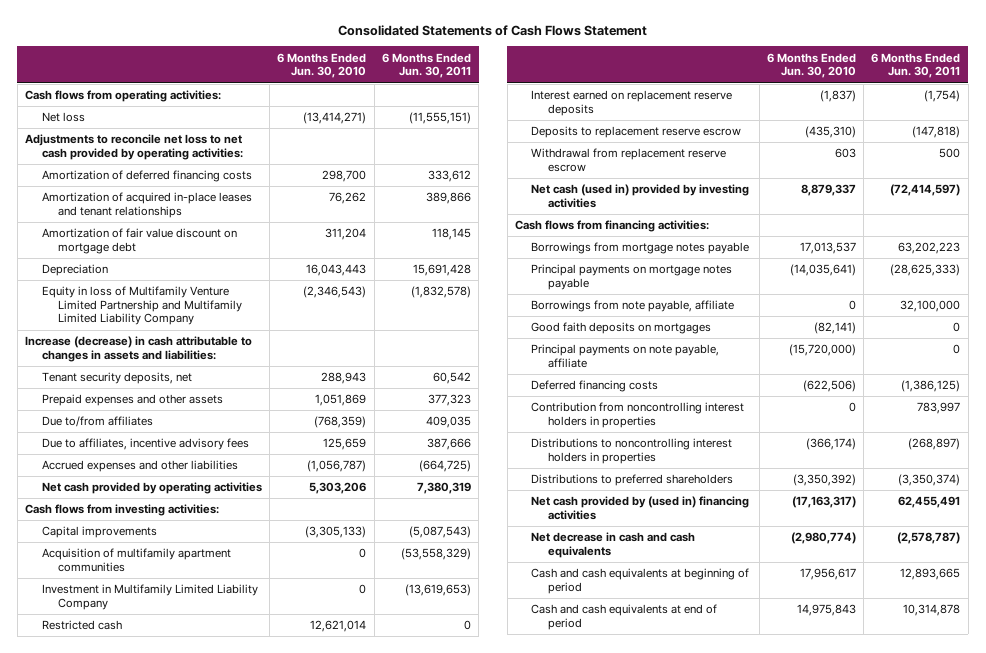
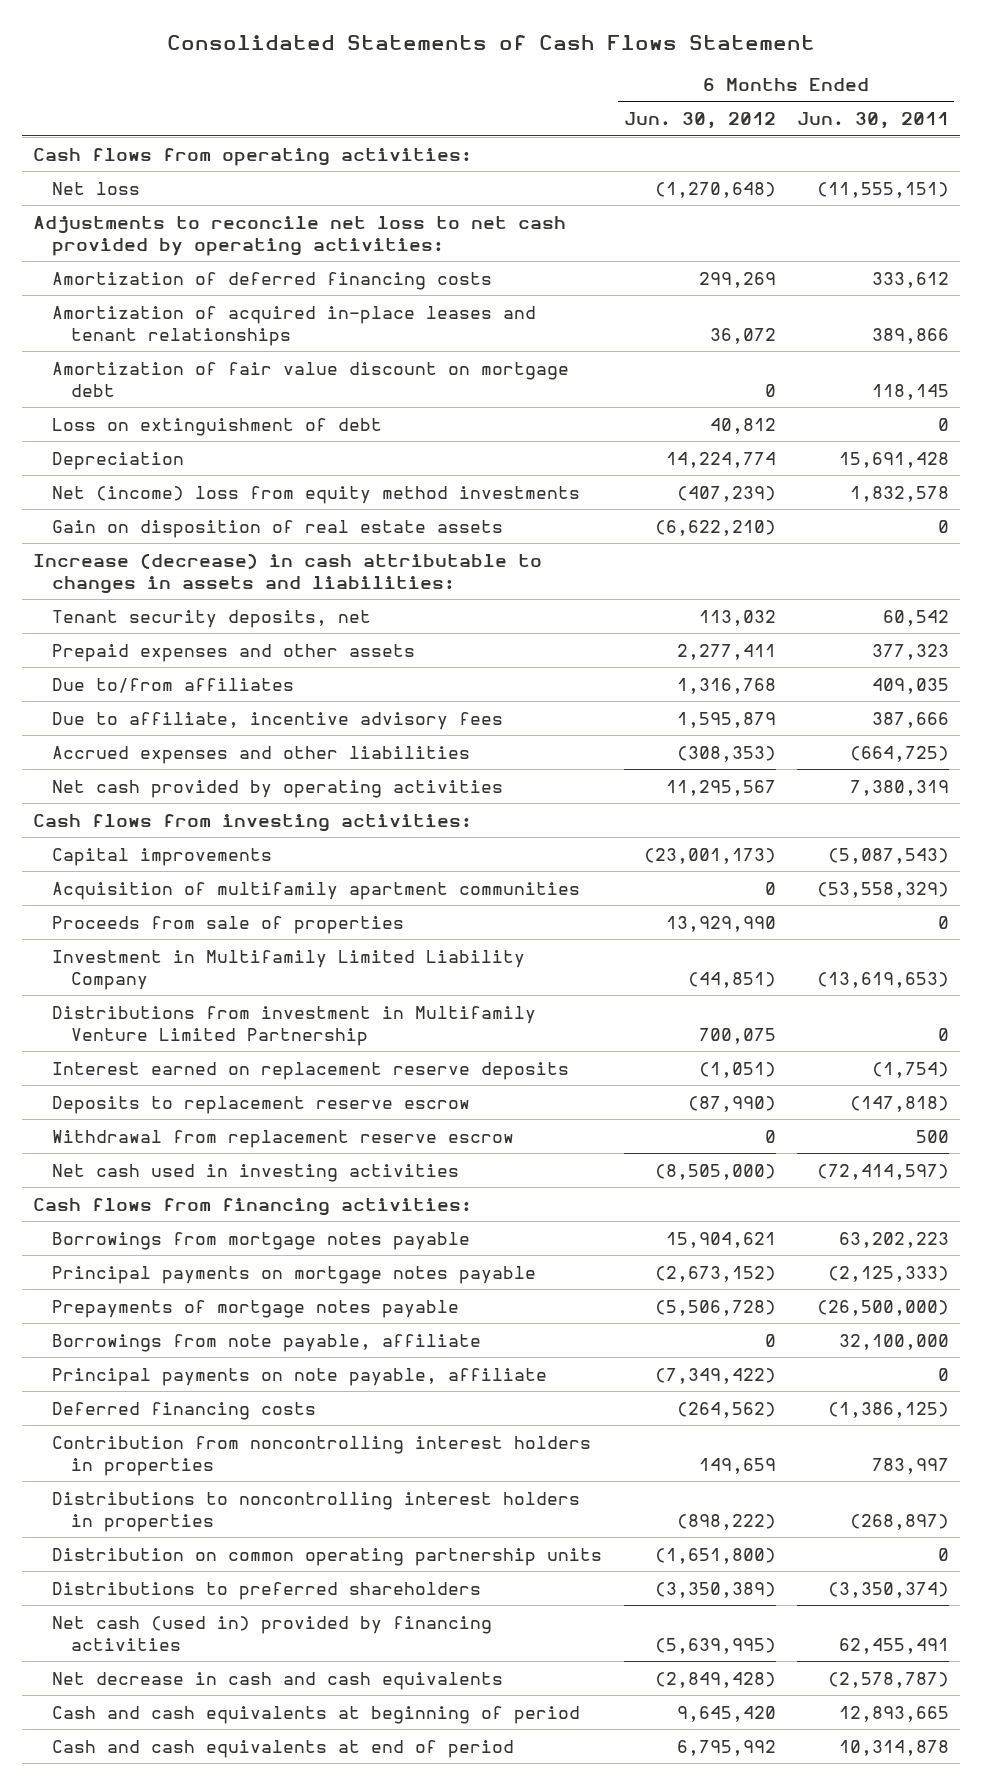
- | 6 Months Ended Jun. 30, 2010 | 6 Months Ended Jun. 30, 2011
+ | 6 Months Ended Jun. 30, 2012 | 6 Months Ended Jun. 30, 2011
+ Loss on extinguishment of debt | 40,812 | 0
- Equity in loss of Multifamily Venture Limited Partnership and Multifamily Limited Liability Company | (2,346,543) | (1,832,578)
+ Net (income) loss from equity method investments | (407,239) | 1,832,578
+ Gain on disposition of real estate assets | (6,622,210) | 0
- Due to affiliates, incentive advisory fees | 125,659 | 387,666
+ Due to affiliate, incentive advisory fees | 1,595,879 | 387,666
+ Proceeds from sale of properties | 13,929,990 | 0
- Restricted cash | 12,621,014 | 0
+ Distributions from investment in Multifamily Venture Limited Partnership | 700,075 | 0
- Net cash (used in) provided by investing activities | 8,879,337 | (72,414,597)
+ Net cash used in investing activities | (8,505,000) | (72,414,597)
- Principal payments on mortgage notes payable | (14,035,641) | (28,625,333)
+ Principal payments on mortgage notes payable | (2,673,152) | (2,125,333)
+ Prepayments of mortgage notes payable | (5,506,728) | (26,500,000)
- Good faith deposits on mortgages | (82,141) | 0
+ Distribution on common operating partnership units | (1,651,800) | 0
- Net cash provided by (used in) financing activities | (17,163,317) | 62,455,491
+ Net cash (used in) provided by financing activities | (5,639,995) | 62,455,491

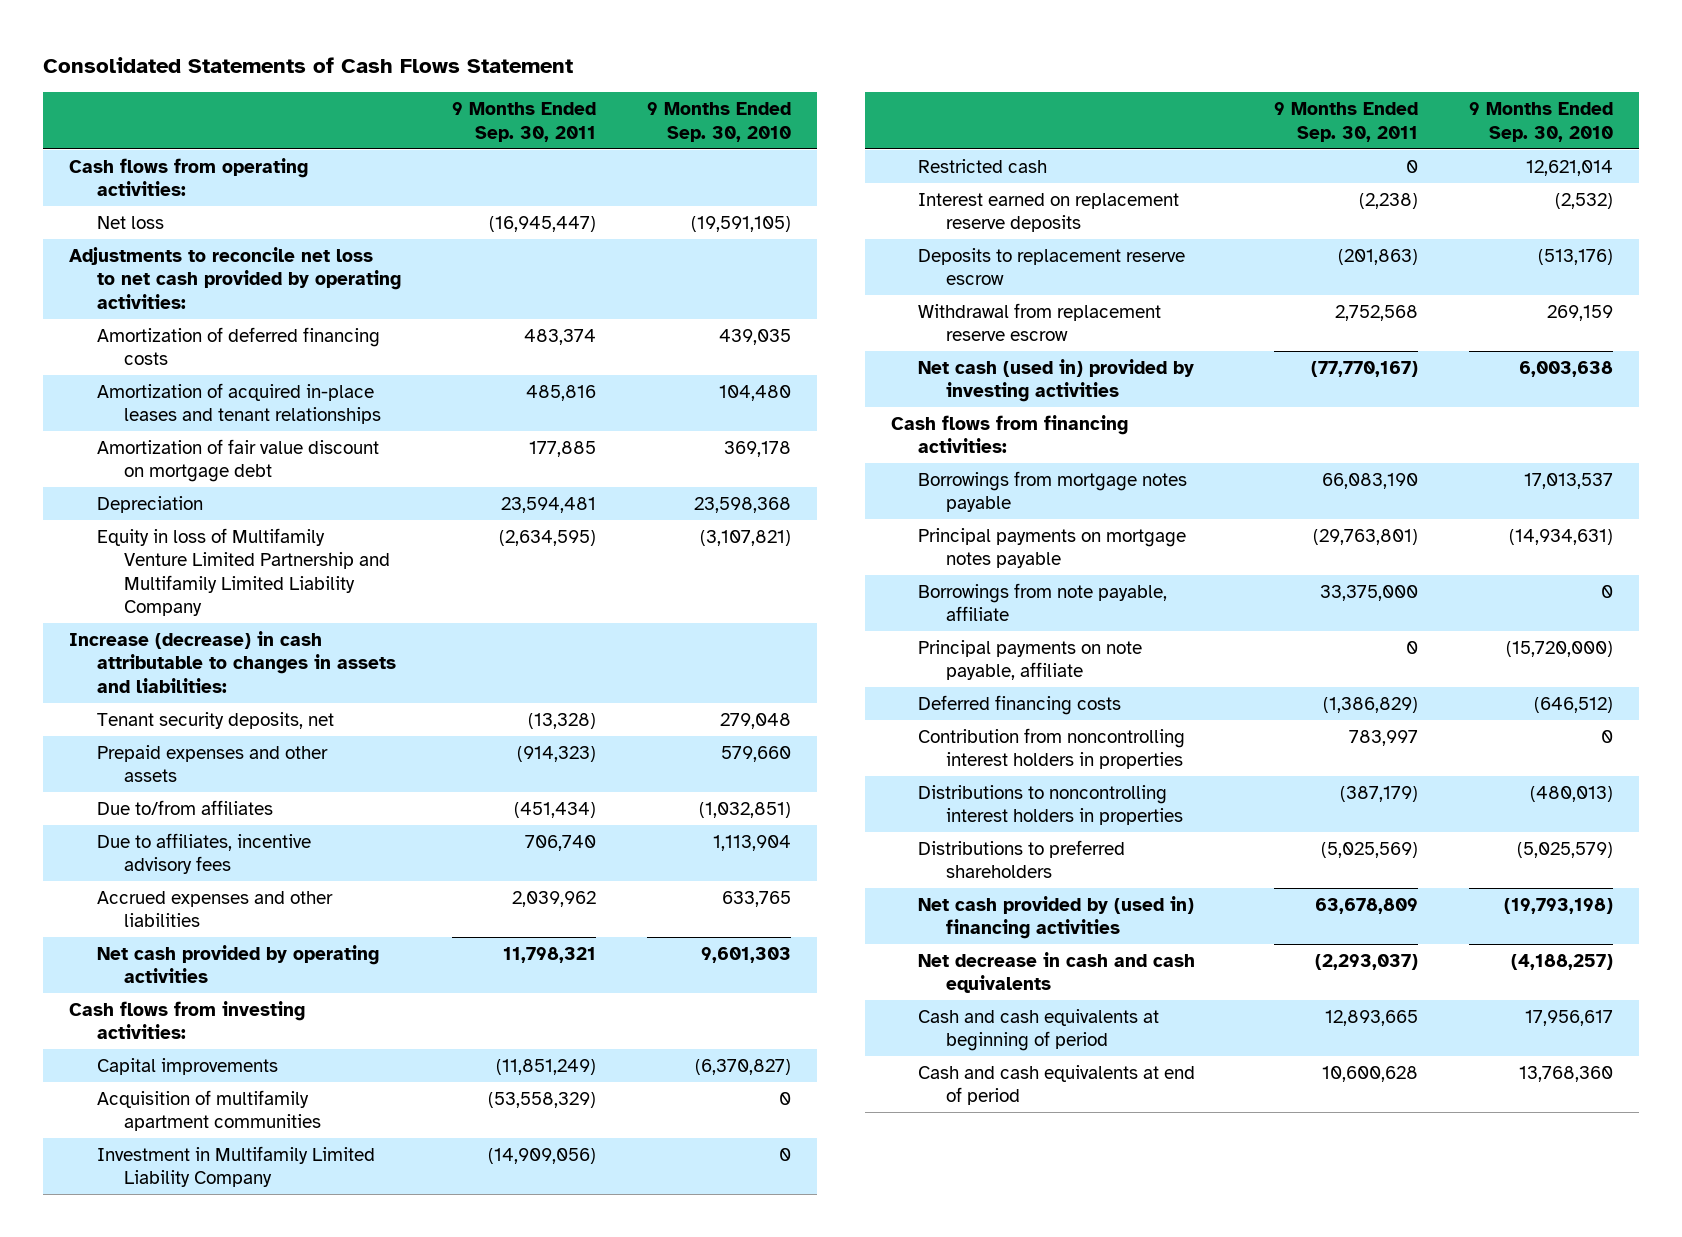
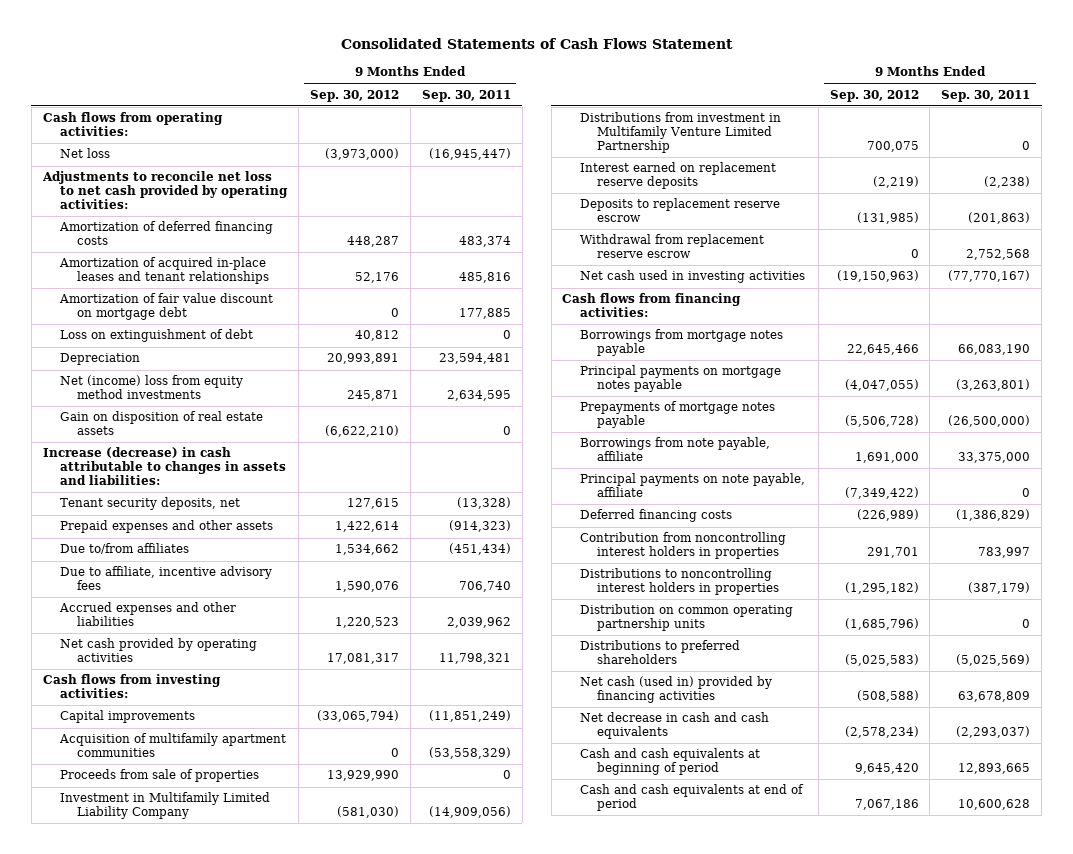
- | 9 Months Ended Sep. 30, 2011 | 9 Months Ended Sep. 30, 2010
+ | 9 Months Ended Sep. 30, 2012 | 9 Months Ended Sep. 30, 2011
+ Loss on extinguishment of debt | 40,812 | 0
- Equity in loss of Multifamily Venture Limited Partnership and Multifamily Limited Liability Company | (2,634,595) | (3,107,821)
+ Net (income) loss from equity method investments | 245,871 | 2,634,595
+ Gain on disposition of real estate assets | (6,622,210) | 0
- Due to affiliates, incentive advisory fees | 706,740 | 1,113,904
+ Due to affiliate, incentive advisory fees | 1,590,076 | 706,740
+ Proceeds from sale of properties | 13,929,990 | 0
- Restricted cash | 0 | 12,621,014
+ Distributions from investment in Multifamily Venture Limited Partnership | 700,075 | 0
- Net cash (used in) provided by investing activities | (77,770,167) | 6,003,638
+ Net cash used in investing activities | (19,150,963) | (77,770,167)
- Principal payments on mortgage notes payable | (29,763,801) | (14,934,631)
+ Principal payments on mortgage notes payable | (4,047,055) | (3,263,801)
+ Prepayments of mortgage notes payable | (5,506,728) | (26,500,000)
+ Distribution on common operating partnership units | (1,685,796) | 0
- Net cash provided by (used in) financing activities | 63,678,809 | (19,793,198)
+ Net cash (used in) provided by financing activities | (508,588) | 63,678,809

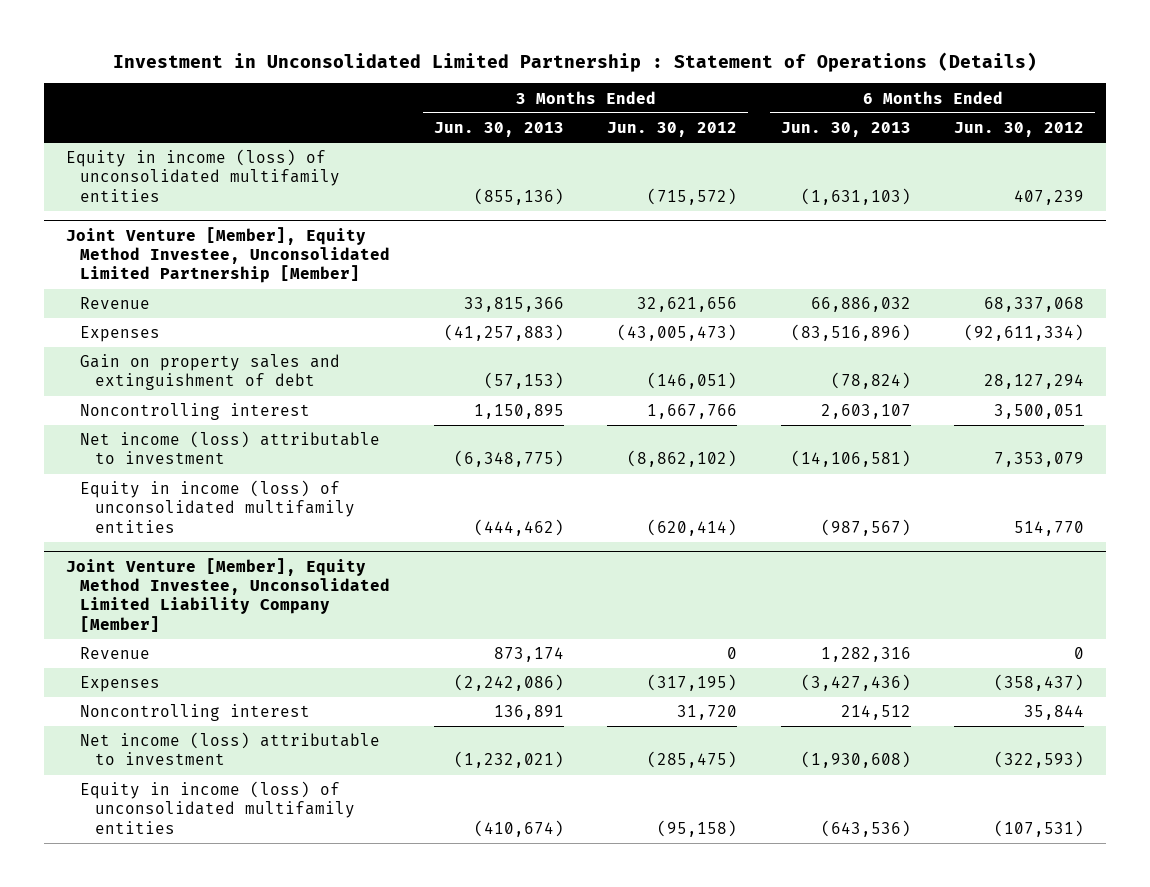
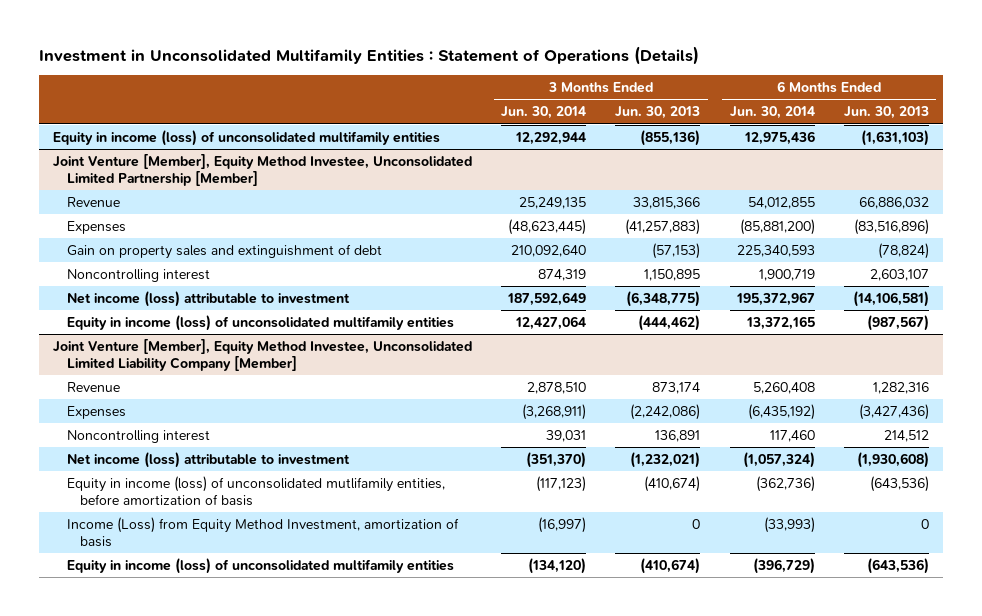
- Investment in Unconsolidated Limited Partnership : Statement of Operations (Details)
+ Investment in Unconsolidated Multifamily Entities : Statement of Operations (Details)
- | 3 Months Ended Jun. 30, 2013 | 3 Months Ended Jun. 30, 2012 | 6 Months Ended Jun. 30, 2013 | 6 Months Ended Jun. 30, 2012
+ | 3 Months Ended Jun. 30, 2014 | 3 Months Ended Jun. 30, 2013 | 6 Months Ended Jun. 30, 2014 | 6 Months Ended Jun. 30, 2013
@ Joint Venture [Member], Equity Method Investee, Unconsolidated Limited Liability Company [Member]
+ Equity in income (loss) of unconsolidated mutlifamily entities, before amortization of basis | (117,123) | (410,674) | (362,736) | (643,536)
+ Income (Loss) from Equity Method Investment, amortization of basis | (16,997) | 0 | (33,993) | 0

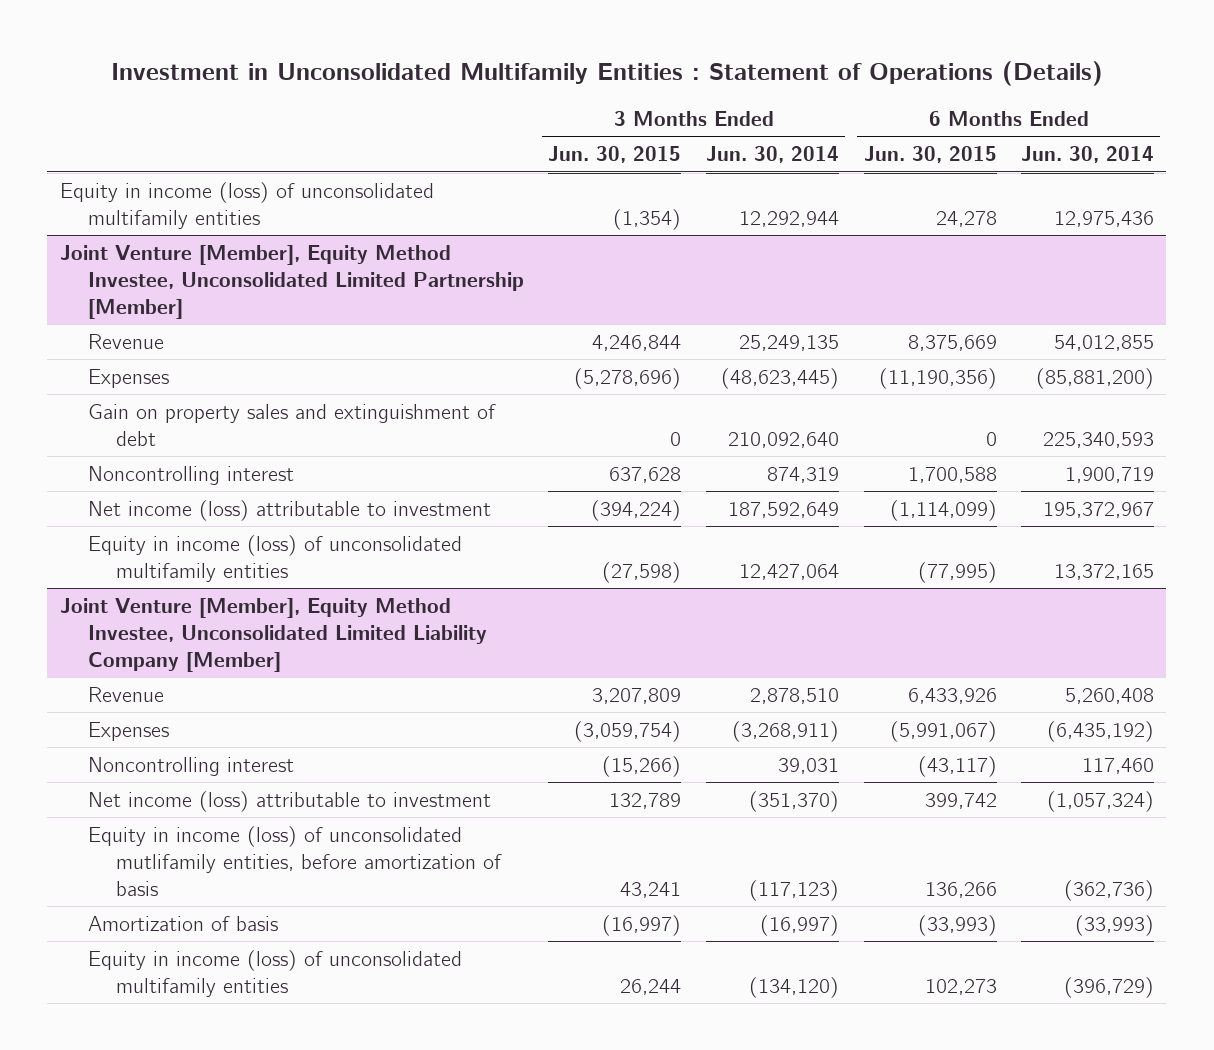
- | 3 Months Ended Jun. 30, 2014 | 3 Months Ended Jun. 30, 2013 | 6 Months Ended Jun. 30, 2014 | 6 Months Ended Jun. 30, 2013
+ | 3 Months Ended Jun. 30, 2015 | 3 Months Ended Jun. 30, 2014 | 6 Months Ended Jun. 30, 2015 | 6 Months Ended Jun. 30, 2014
@ Joint Venture [Member], Equity Method Investee, Unconsolidated Limited Liability Company [Member]
- Income (Loss) from Equity Method Investment, amortization of basis | (16,997) | 0 | (33,993) | 0
+ Amortization of basis | (16,997) | (16,997) | (33,993) | (33,993)

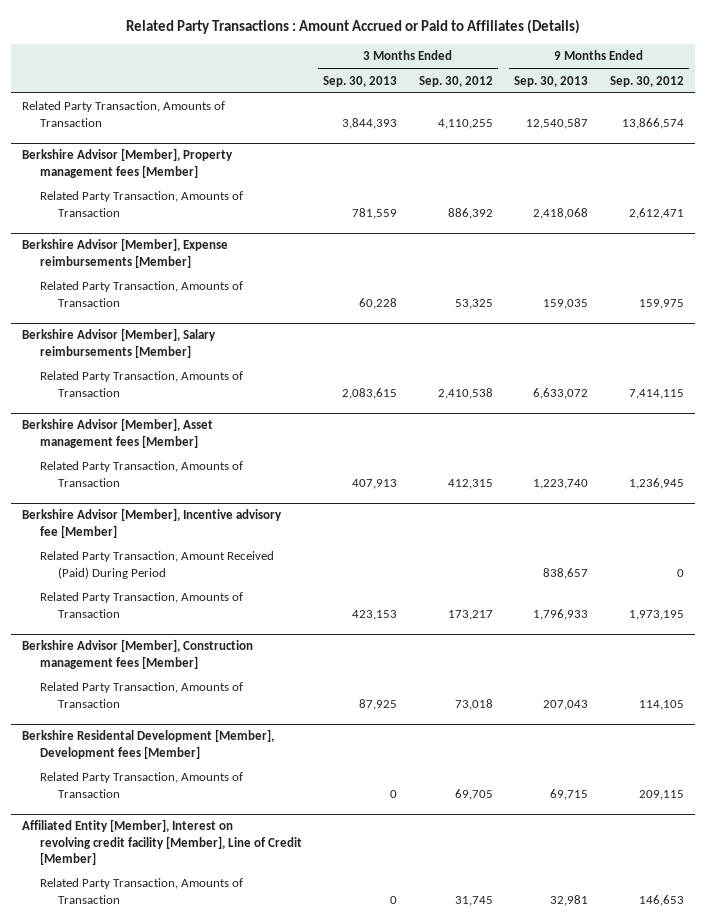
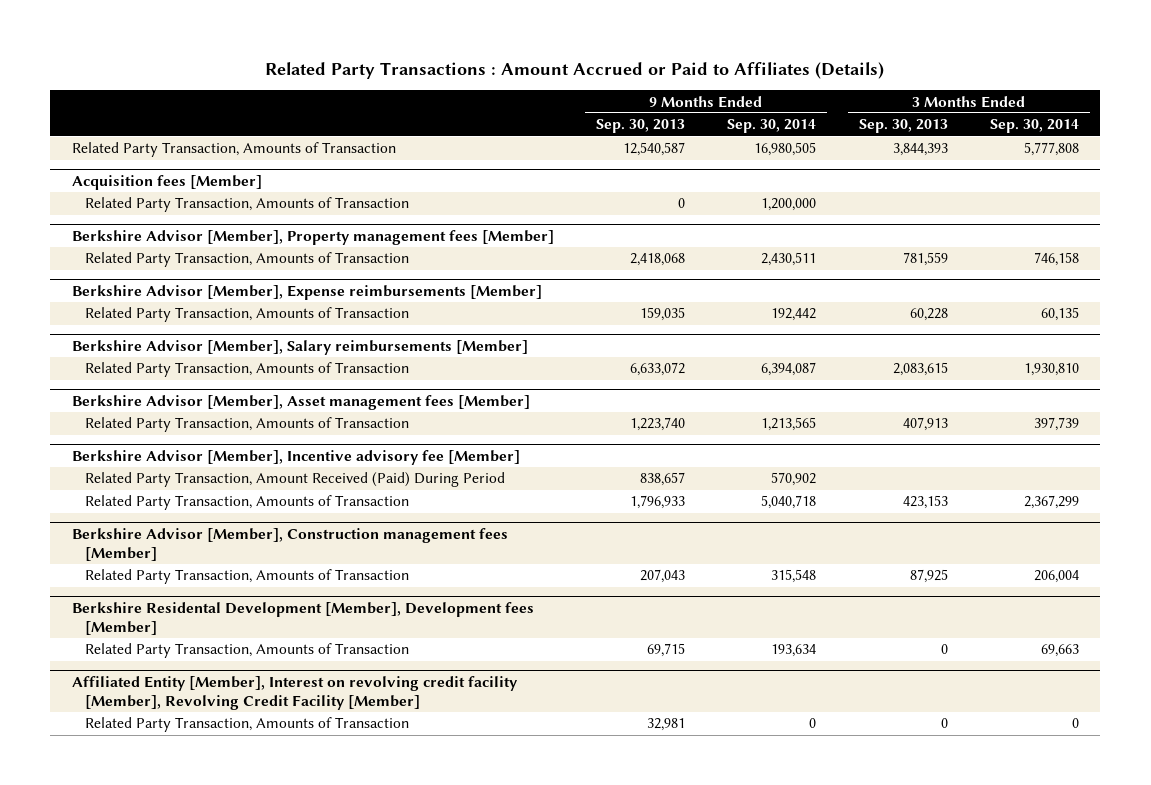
- | 3 Months Ended Sep. 30, 2013 | 3 Months Ended Sep. 30, 2012 | 9 Months Ended Sep. 30, 2013 | 9 Months Ended Sep. 30, 2012
+ | 9 Months Ended Sep. 30, 2013 | 9 Months Ended Sep. 30, 2014 | 3 Months Ended Sep. 30, 2013 | 3 Months Ended Sep. 30, 2014
+ Acquisition fees [Member]
+ Related Party Transaction, Amounts of Transaction | 0 | 1,200,000 | |
- Affiliated Entity [Member], Interest on revolving credit facility [Member], Line of Credit [Member]
+ Affiliated Entity [Member], Interest on revolving credit facility [Member], Revolving Credit Facility [Member]

